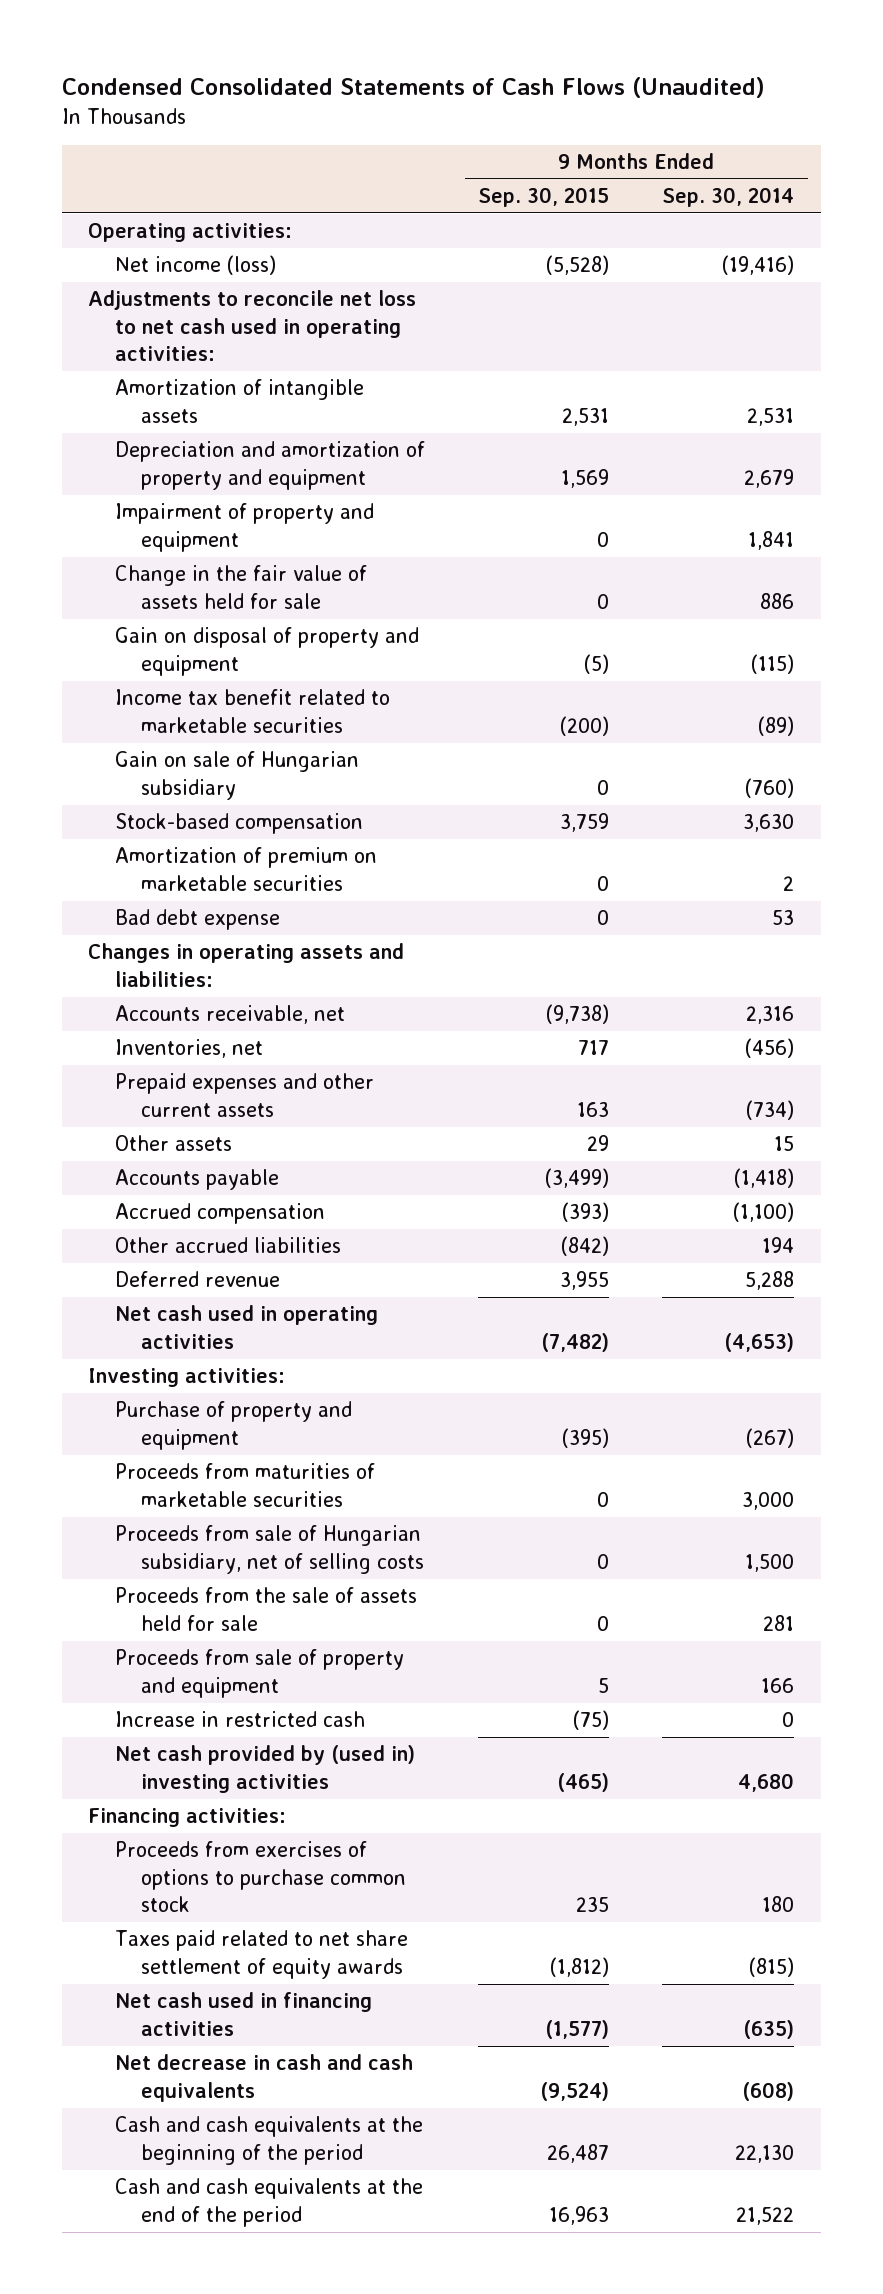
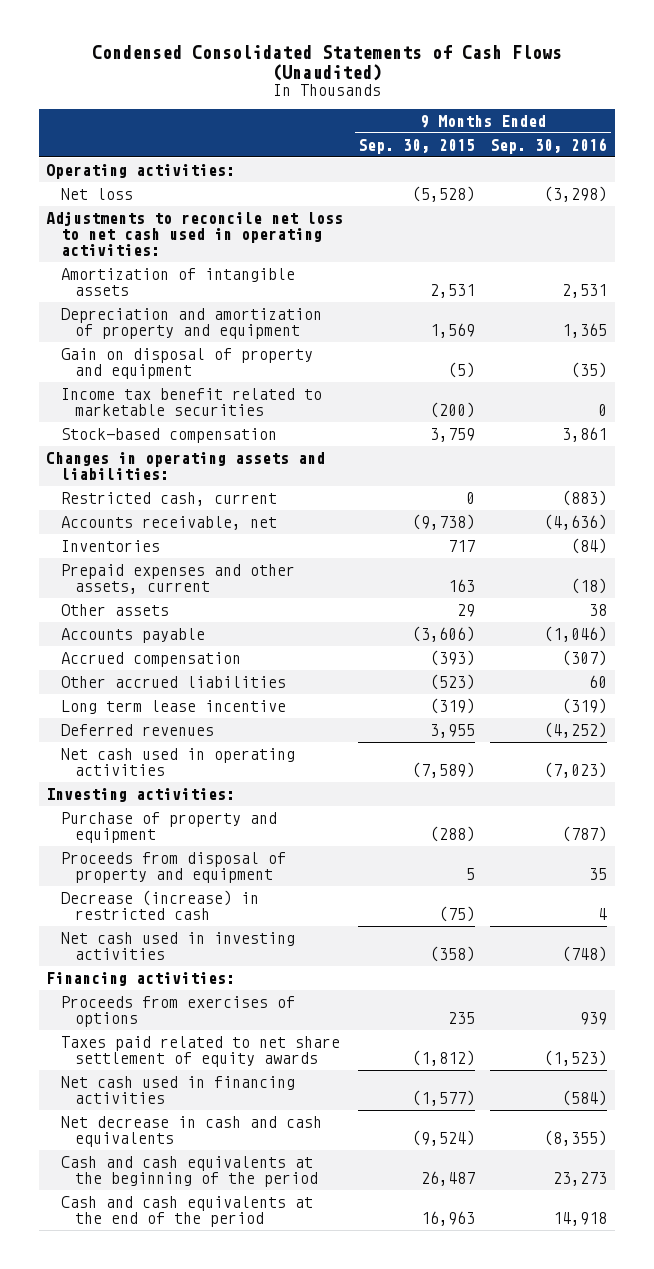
- | 9 Months Ended Sep. 30, 2015 | 9 Months Ended Sep. 30, 2014
+ | 9 Months Ended Sep. 30, 2015 | 9 Months Ended Sep. 30, 2016
- Net income (loss) | (5,528) | (19,416)
+ Net loss | (5,528) | (3,298)
- Impairment of property and equipment | 0 | 1,841
- Change in the fair value of assets held for sale | 0 | 886
- Gain on sale of Hungarian subsidiary | 0 | (760)
- Amortization of premium on marketable securities | 0 | 2
- Bad debt expense | 0 | 53
+ Restricted cash, current | 0 | (883)
- Inventories, net | 717 | (456)
- Prepaid expenses and other current assets | 163 | (734)
+ Inventories | 717 | (84)
+ Prepaid expenses and other assets, current | 163 | (18)
- Accounts payable | (3,499) | (1,418)
+ Accounts payable | (3,606) | (1,046)
- Other accrued liabilities | (842) | 194
- Deferred revenue | 3,955 | 5,288
- Net cash used in operating activities | (7,482) | (4,653)
+ Other accrued liabilities | (523) | 60
+ Long term lease incentive | (319) | (319)
+ Deferred revenues | 3,955 | (4,252)
+ Net cash used in operating activities | (7,589) | (7,023)
- Purchase of property and equipment | (395) | (267)
- Proceeds from maturities of marketable securities | 0 | 3,000
- Proceeds from sale of Hungarian subsidiary, net of selling costs | 0 | 1,500
- Proceeds from the sale of assets held for sale | 0 | 281
- Proceeds from sale of property and equipment | 5 | 166
- Increase in restricted cash | (75) | 0
- Net cash provided by (used in) investing activities | (465) | 4,680
+ Purchase of property and equipment | (288) | (787)
+ Proceeds from disposal of property and equipment | 5 | 35
+ Decrease (increase) in restricted cash | (75) | 4
+ Net cash used in investing activities | (358) | (748)
- Proceeds from exercises of options to purchase common stock | 235 | 180
+ Proceeds from exercises of options | 235 | 939

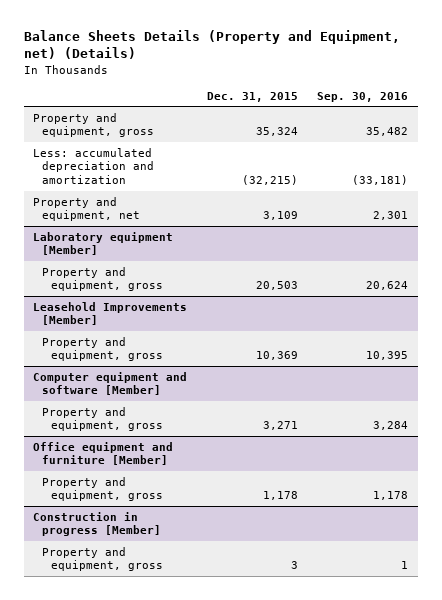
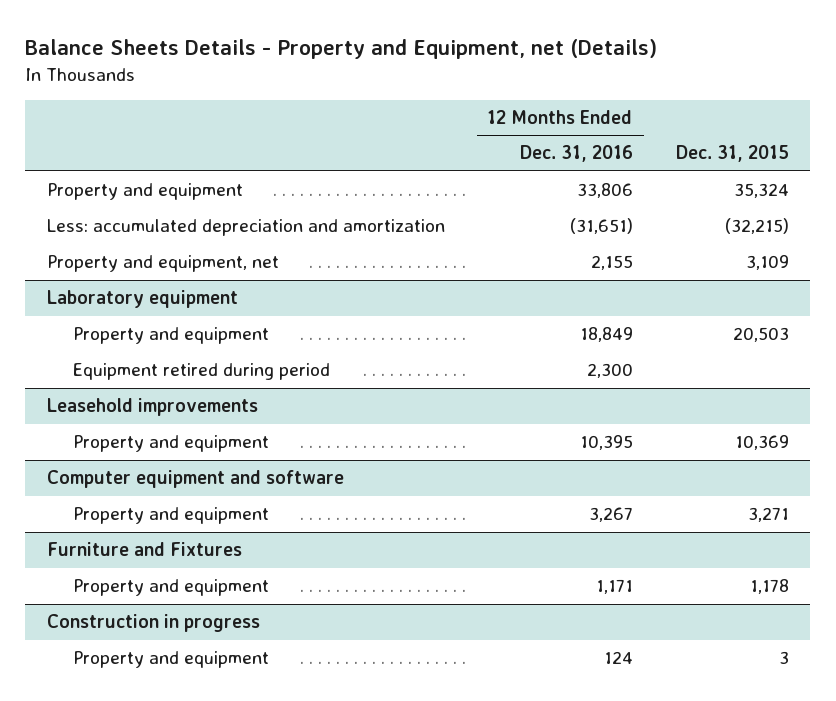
- Balance Sheets Details (Property and Equipment, net) (Details)
+ Balance Sheets Details - Property and Equipment, net (Details)
- | Dec. 31, 2015 | Sep. 30, 2016
+ | 12 Months Ended Dec. 31, 2016 | Dec. 31, 2015
- Property and equipment, gross | 35,324 | 35,482
+ Property and equipment | 33,806 | 35,324
- Laboratory equipment [Member]
- Property and equipment, gross | 20,503 | 20,624
- Leasehold Improvements [Member]
- Property and equipment, gross | 10,369 | 10,395
- Computer equipment and software [Member]
- Property and equipment, gross | 3,271 | 3,284
- Office equipment and furniture [Member]
- Property and equipment, gross | 1,178 | 1,178
- Construction in progress [Member]
- Property and equipment, gross | 3 | 1
+ Laboratory equipment
+ Property and equipment | 18,849 | 20,503
+ Equipment retired during period | 2,300 |
+ Leasehold improvements
+ Property and equipment | 10,395 | 10,369
+ Computer equipment and software
+ Property and equipment | 3,267 | 3,271
+ Furniture and Fixtures
+ Property and equipment | 1,171 | 1,178
+ Construction in progress
+ Property and equipment | 124 | 3

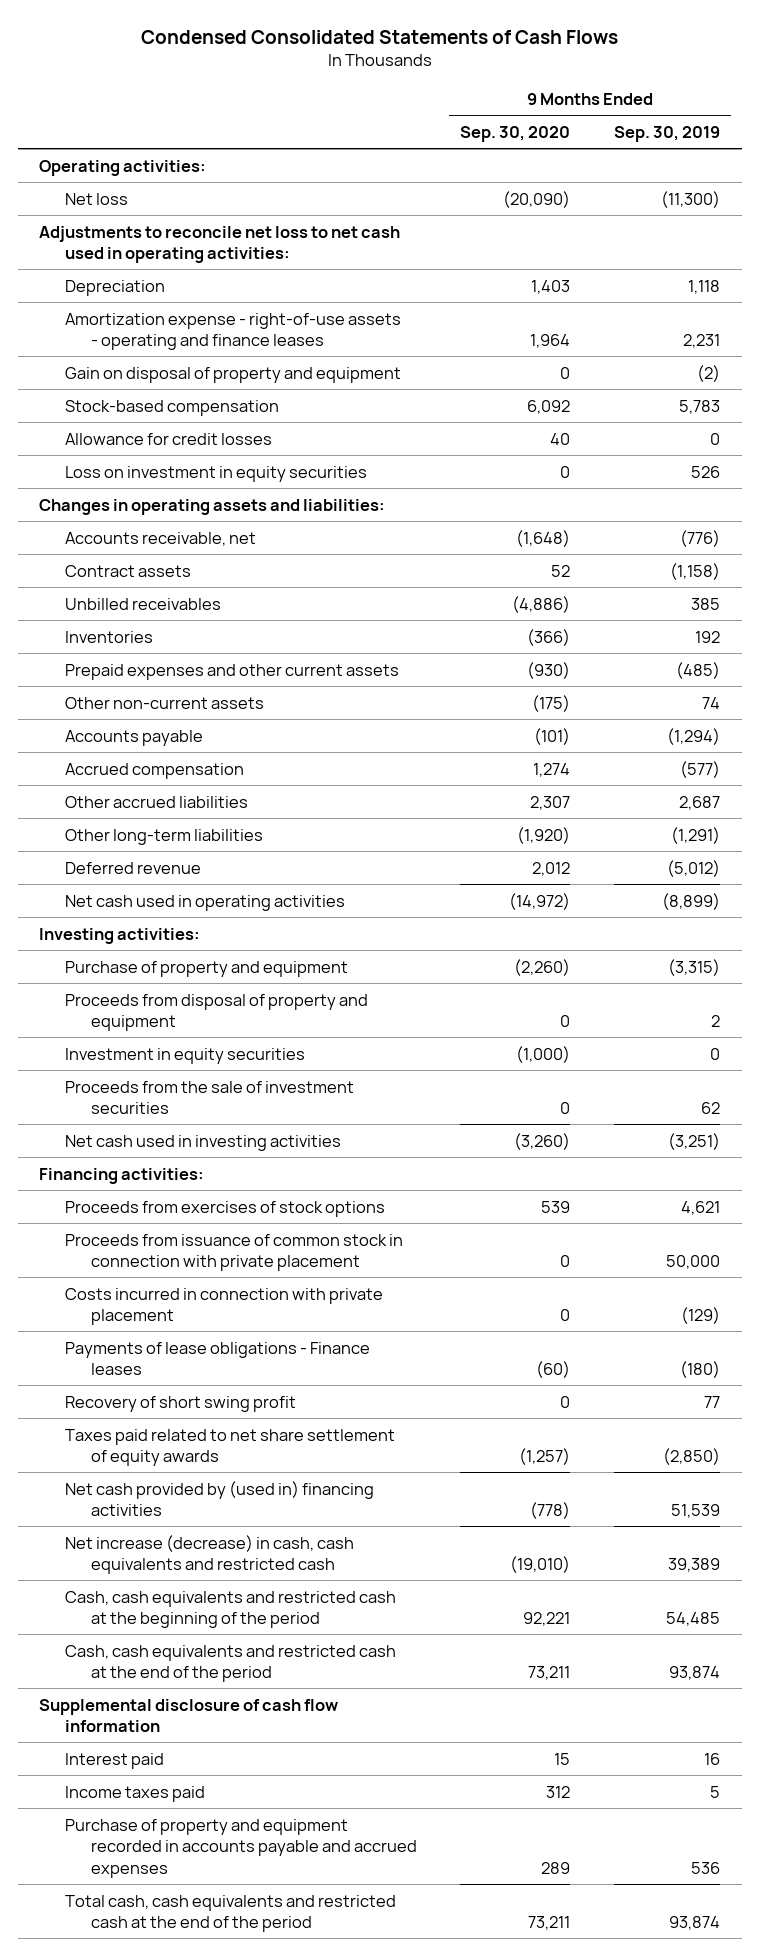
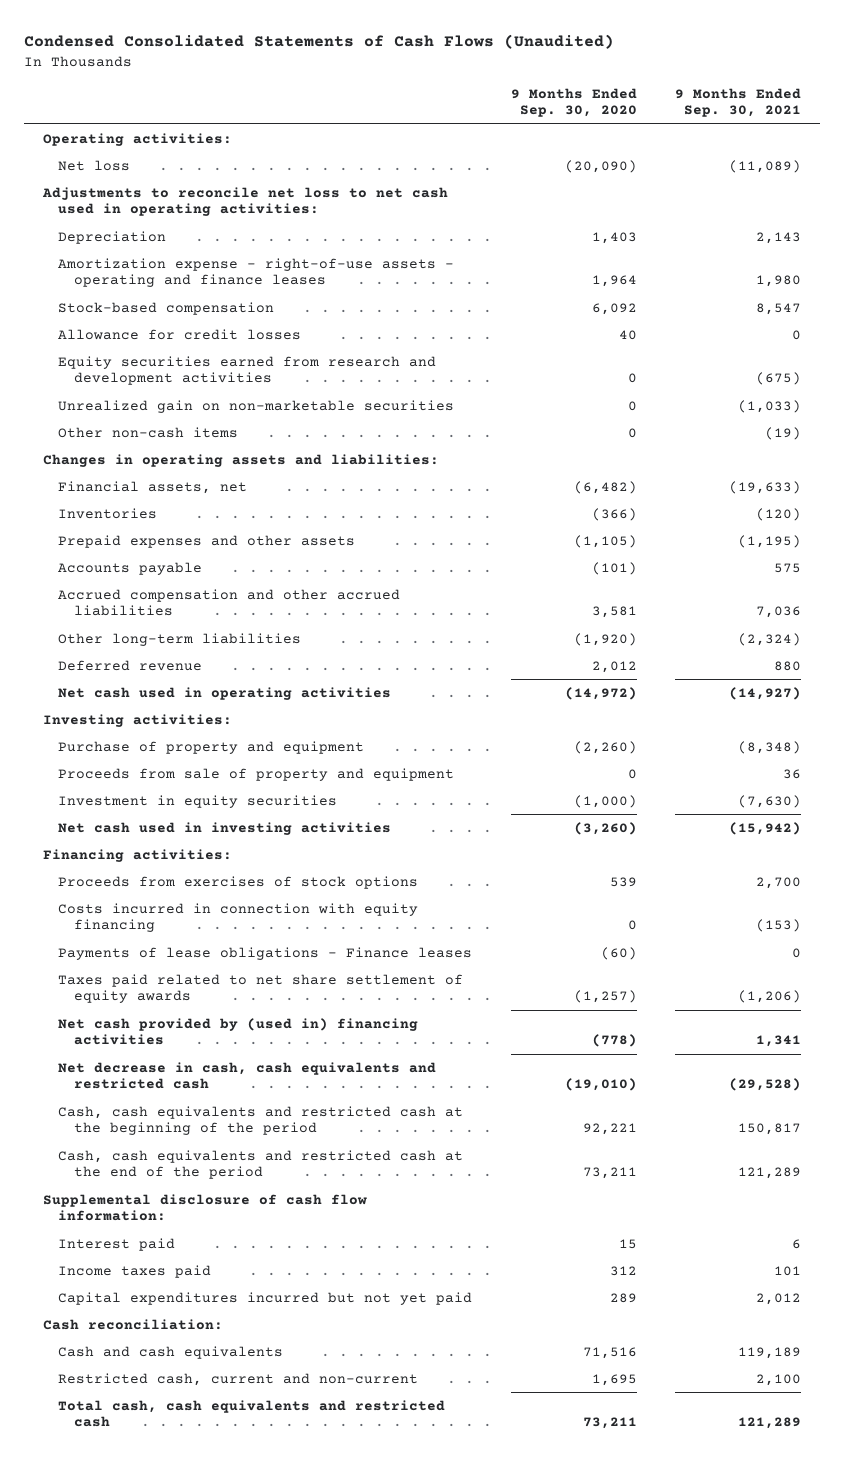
- Condensed Consolidated Statements of Cash Flows
+ Condensed Consolidated Statements of Cash Flows (Unaudited)
- | 9 Months Ended Sep. 30, 2020 | 9 Months Ended Sep. 30, 2019
+ | 9 Months Ended Sep. 30, 2020 | 9 Months Ended Sep. 30, 2021
- Gain on disposal of property and equipment | 0 | (2)
- Loss on investment in equity securities | 0 | 526
+ Equity securities earned from research and development activities | 0 | (675)
+ Unrealized gain on non-marketable securities | 0 | (1,033)
+ Other non-cash items | 0 | (19)
- Accounts receivable, net | (1,648) | (776)
- Contract assets | 52 | (1,158)
- Unbilled receivables | (4,886) | 385
+ Financial assets, net | (6,482) | (19,633)
- Prepaid expenses and other current assets | (930) | (485)
- Other non-current assets | (175) | 74
+ Prepaid expenses and other assets | (1,105) | (1,195)
- Accrued compensation | 1,274 | (577)
- Other accrued liabilities | 2,307 | 2,687
+ Accrued compensation and other accrued liabilities | 3,581 | 7,036
- Proceeds from disposal of property and equipment | 0 | 2
+ Proceeds from sale of property and equipment | 0 | 36
- Proceeds from the sale of investment securities | 0 | 62
- Proceeds from issuance of common stock in connection with private placement | 0 | 50,000
- Costs incurred in connection with private placement | 0 | (129)
+ Costs incurred in connection with equity financing | 0 | (153)
- Recovery of short swing profit | 0 | 77
- Net increase (decrease) in cash, cash equivalents and restricted cash | (19,010) | 39,389
+ Net decrease in cash, cash equivalents and restricted cash | (19,010) | (29,528)
- Supplemental disclosure of cash flow information
+ Supplemental disclosure of cash flow information:
- Purchase of property and equipment recorded in accounts payable and accrued expenses | 289 | 536
- Total cash, cash equivalents and restricted cash at the end of the period | 73,211 | 93,874
+ Capital expenditures incurred but not yet paid | 289 | 2,012
+ Cash reconciliation:
+ Cash and cash equivalents | 71,516 | 119,189
+ Restricted cash, current and non-current | 1,695 | 2,100
+ Total cash, cash equivalents and restricted cash | 73,211 | 121,289

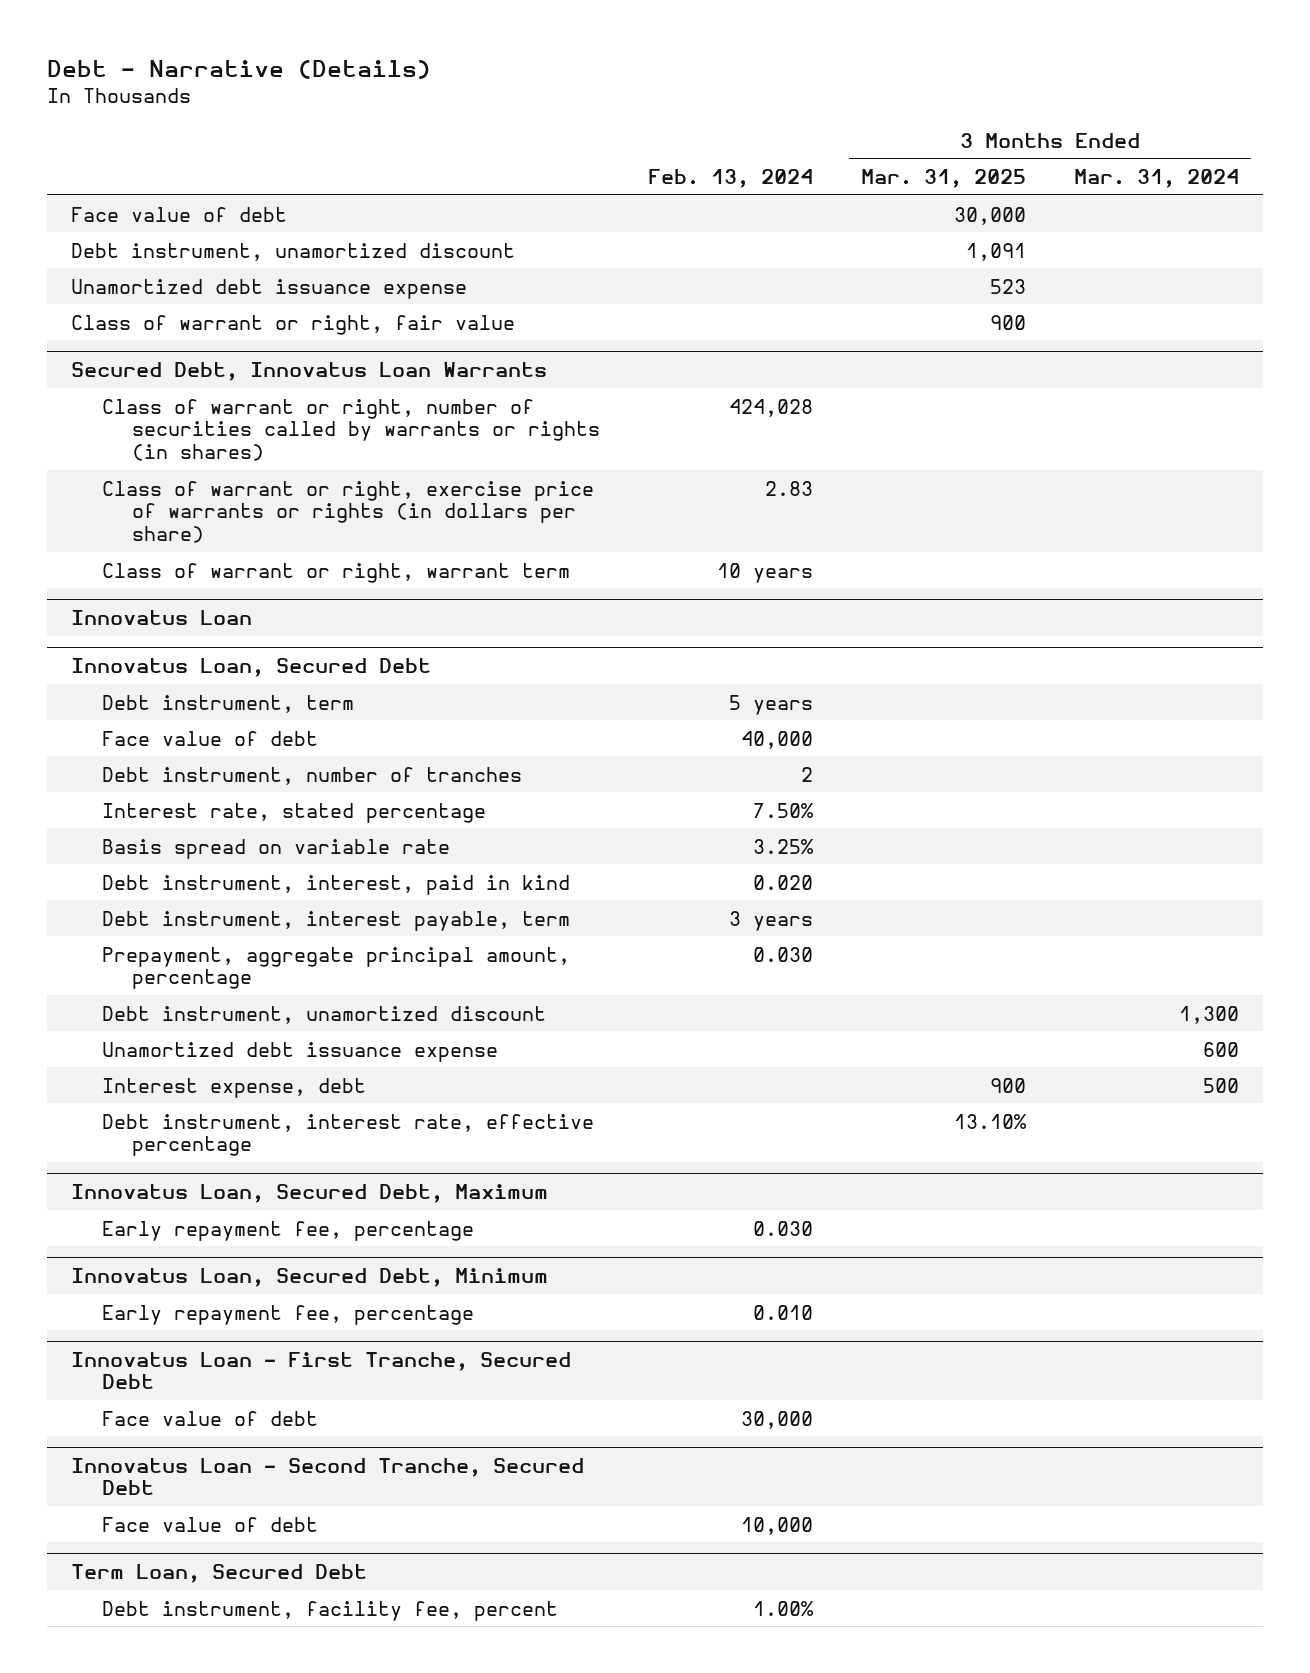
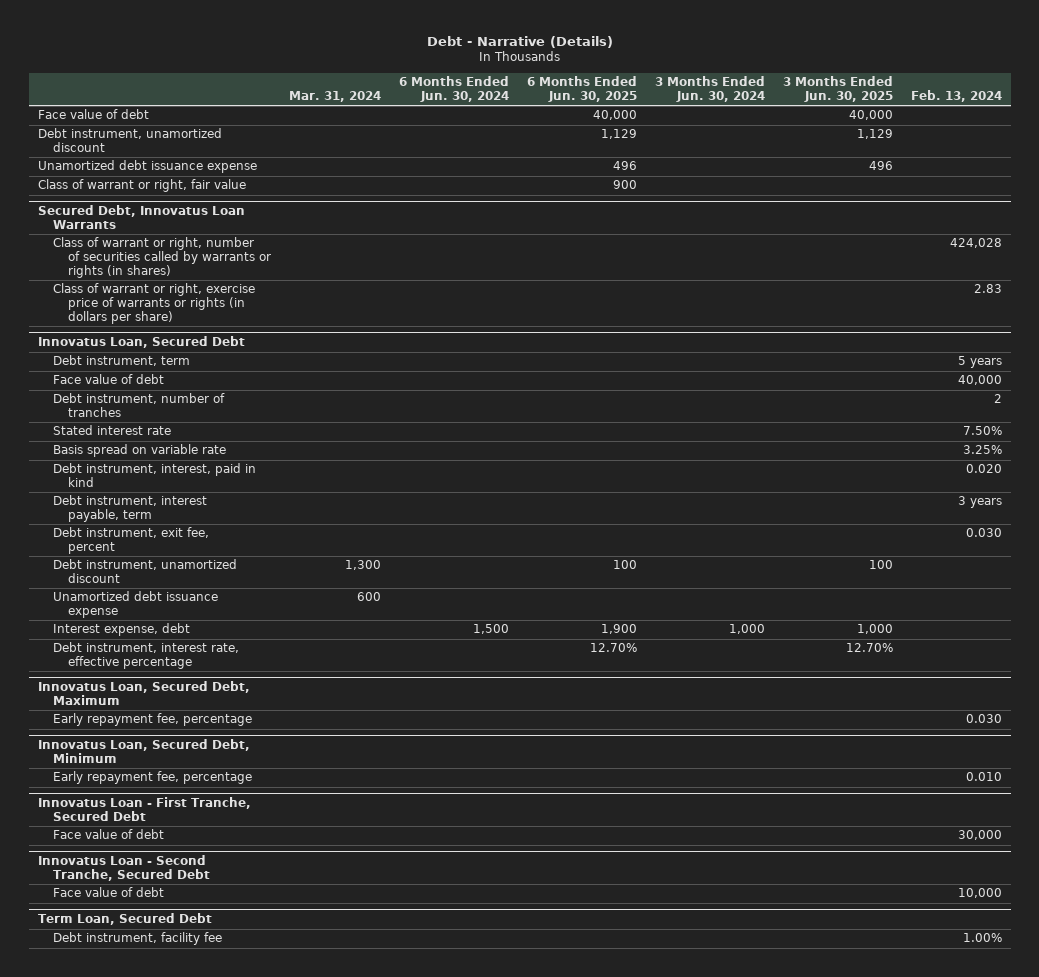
- | Feb. 13, 2024 | 3 Months Ended Mar. 31, 2025 | 3 Months Ended Mar. 31, 2024
+ | Mar. 31, 2024 | 6 Months Ended Jun. 30, 2024 | 6 Months Ended Jun. 30, 2025 | 3 Months Ended Jun. 30, 2024 | 3 Months Ended Jun. 30, 2025 | Feb. 13, 2024
@ Secured Debt, Innovatus Loan Warrants
- Class of warrant or right, warrant term | 10 years | |
- Innovatus Loan
@ Innovatus Loan, Secured Debt
- Interest rate, stated percentage | 7.50% | |
+ Stated interest rate | | | | | | 7.50%
- Prepayment, aggregate principal amount, percentage | 0.030 | |
+ Debt instrument, exit fee, percent | | | | | | 0.030
@ Term Loan, Secured Debt
- Debt instrument, facility fee, percent | 1.00% | |
+ Debt instrument, facility fee | | | | | | 1.00%

